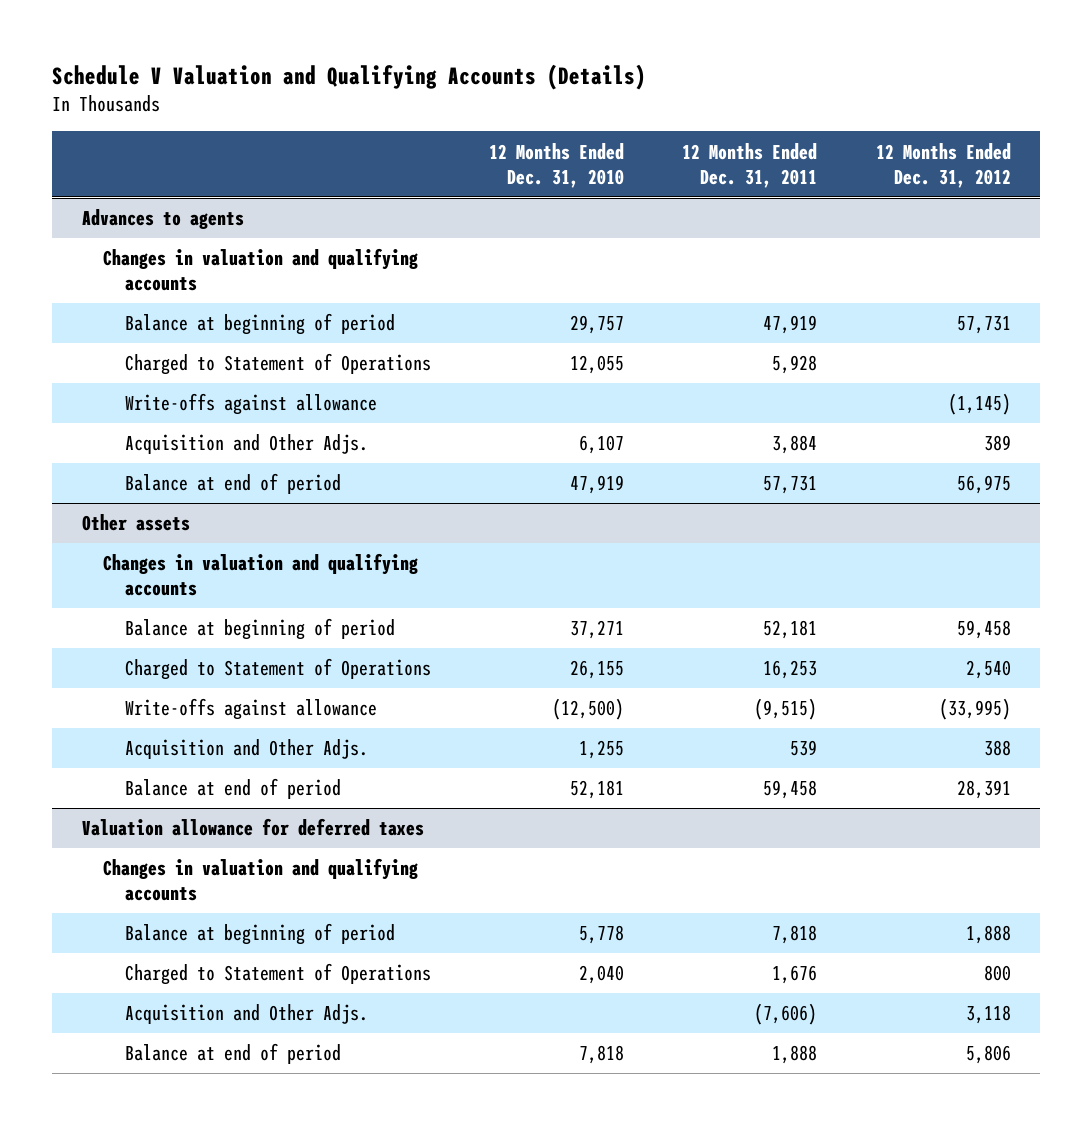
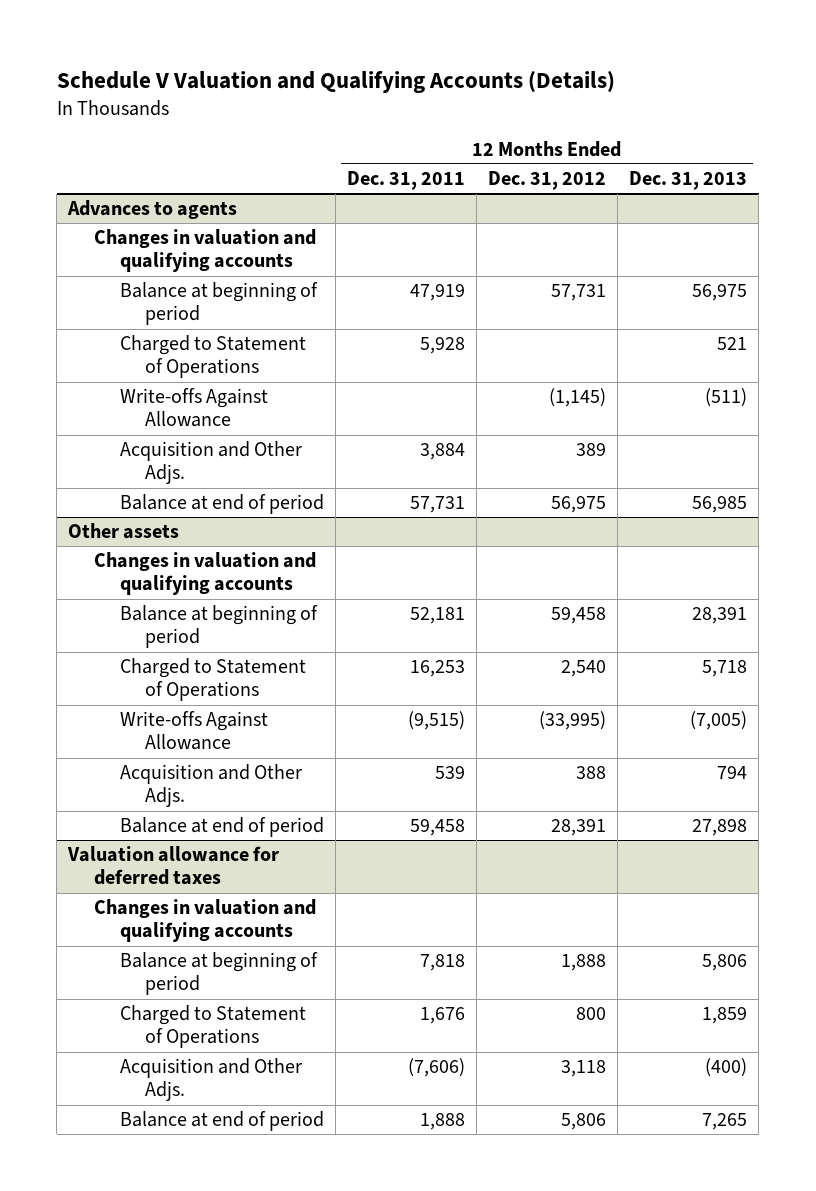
- | 12 Months Ended Dec. 31, 2010 | 12 Months Ended Dec. 31, 2011 | 12 Months Ended Dec. 31, 2012
+ | 12 Months Ended Dec. 31, 2011 | 12 Months Ended Dec. 31, 2012 | 12 Months Ended Dec. 31, 2013
@ Advances to agents
- Write-offs against allowance | | | (1,145)
+ Write-offs Against Allowance | | (1,145) | (511)
@ Other assets
- Write-offs against allowance | (12,500) | (9,515) | (33,995)
+ Write-offs Against Allowance | (9,515) | (33,995) | (7,005)

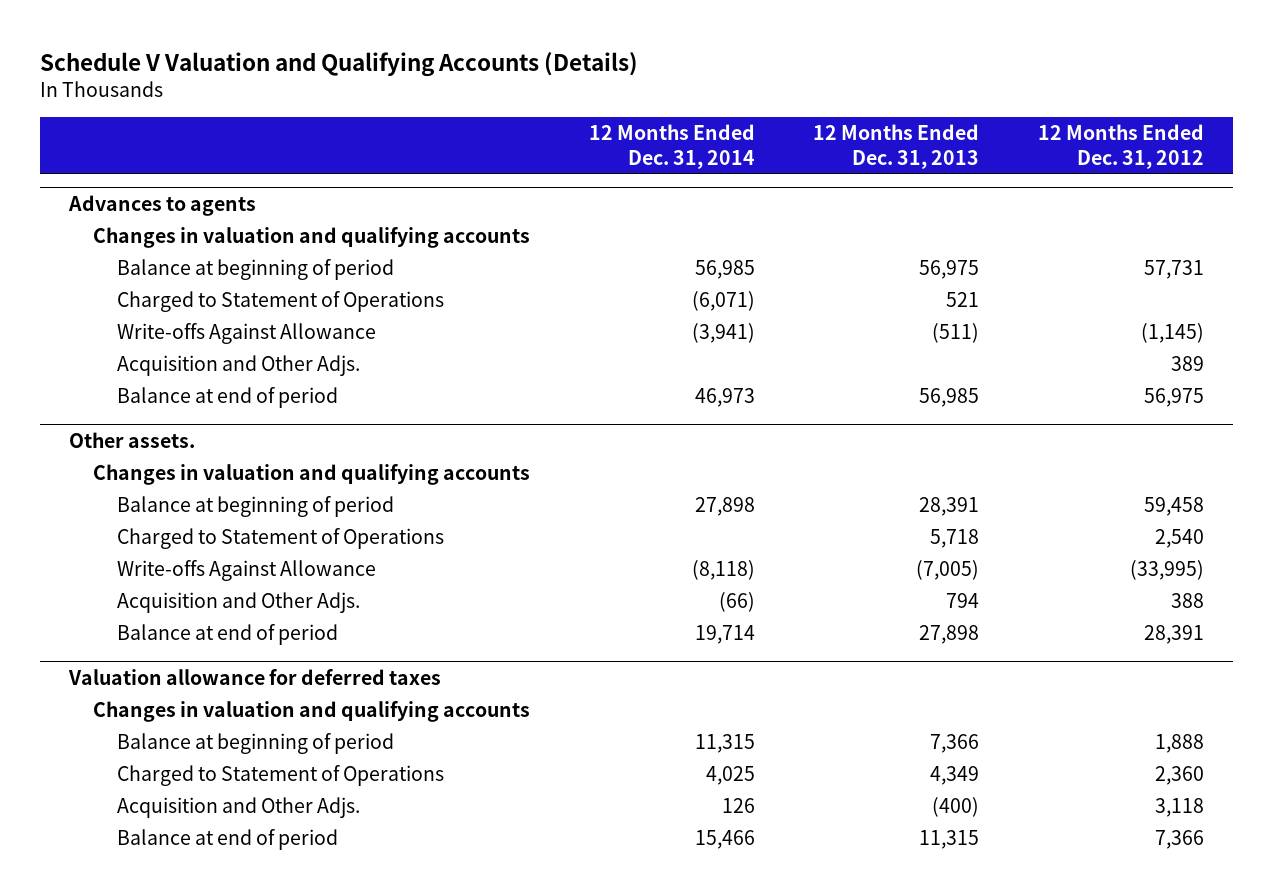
- | 12 Months Ended Dec. 31, 2011 | 12 Months Ended Dec. 31, 2012 | 12 Months Ended Dec. 31, 2013
+ | 12 Months Ended Dec. 31, 2014 | 12 Months Ended Dec. 31, 2013 | 12 Months Ended Dec. 31, 2012
- Other assets
+ Other assets.
@ Valuation allowance for deferred taxes
- Balance at beginning of period | 7,818 | 1,888 | 5,806
- Charged to Statement of Operations | 1,676 | 800 | 1,859
+ Balance at beginning of period | 11,315 | 7,366 | 1,888
+ Charged to Statement of Operations | 4,025 | 4,349 | 2,360
- Balance at end of period | 1,888 | 5,806 | 7,265
+ Balance at end of period | 15,466 | 11,315 | 7,366

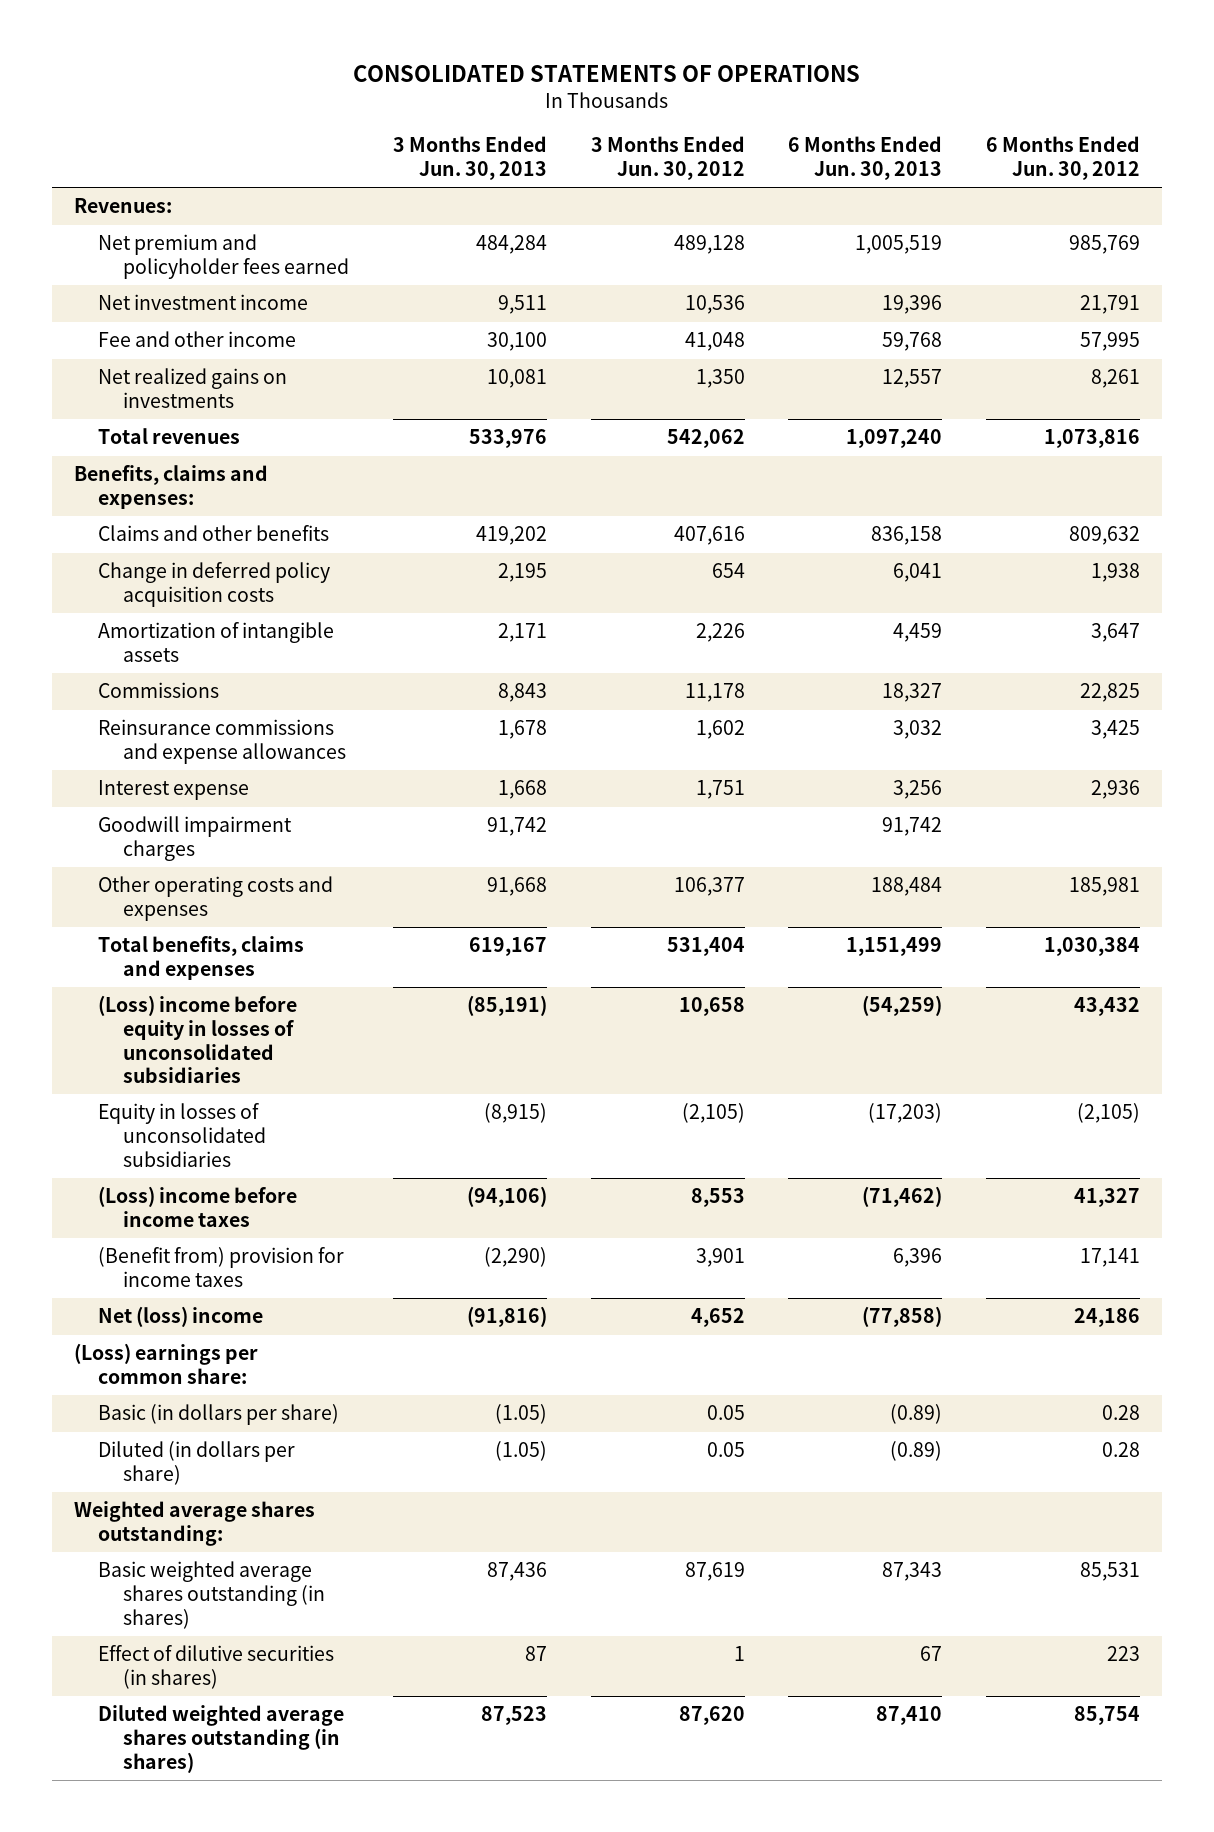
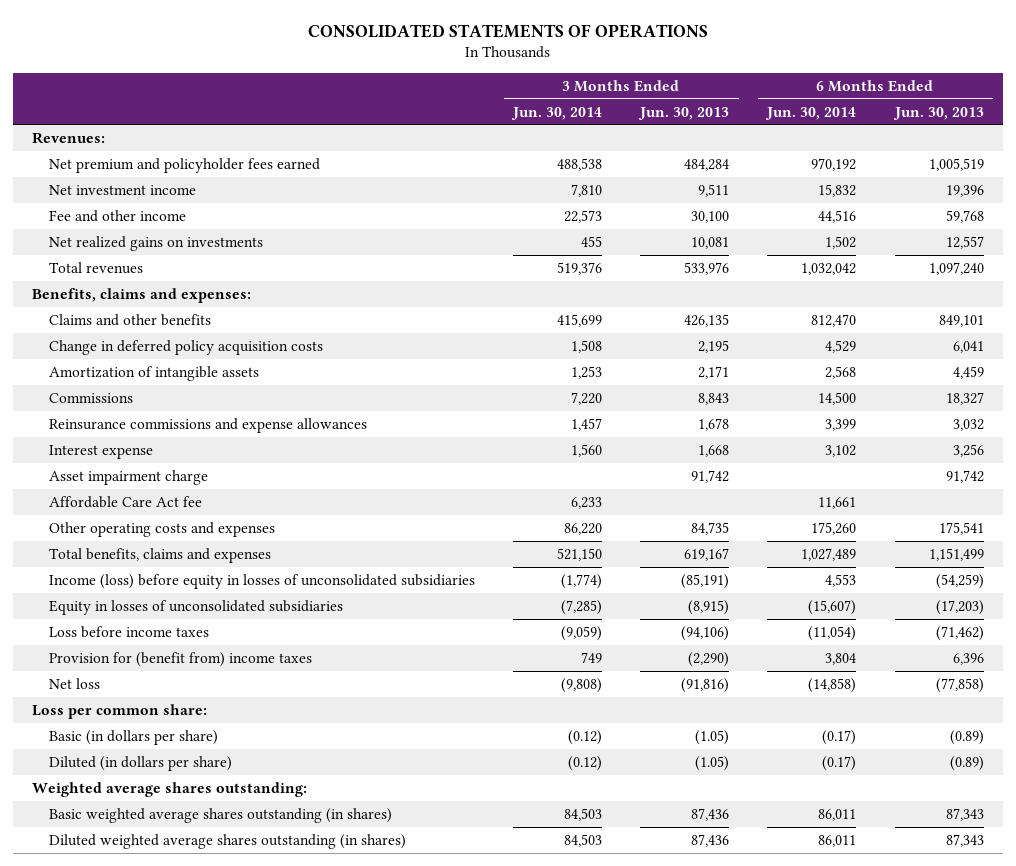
- | 3 Months Ended Jun. 30, 2013 | 3 Months Ended Jun. 30, 2012 | 6 Months Ended Jun. 30, 2013 | 6 Months Ended Jun. 30, 2012
+ | 3 Months Ended Jun. 30, 2014 | 3 Months Ended Jun. 30, 2013 | 6 Months Ended Jun. 30, 2014 | 6 Months Ended Jun. 30, 2013
- Claims and other benefits | 419,202 | 407,616 | 836,158 | 809,632
+ Claims and other benefits | 415,699 | 426,135 | 812,470 | 849,101
- Goodwill impairment charges | 91,742 | | 91,742 |
- Other operating costs and expenses | 91,668 | 106,377 | 188,484 | 185,981
+ Asset impairment charge | | 91,742 | | 91,742
+ Affordable Care Act fee | 6,233 | | 11,661 |
+ Other operating costs and expenses | 86,220 | 84,735 | 175,260 | 175,541
- (Loss) income before equity in losses of unconsolidated subsidiaries | (85,191) | 10,658 | (54,259) | 43,432
+ Income (loss) before equity in losses of unconsolidated subsidiaries | (1,774) | (85,191) | 4,553 | (54,259)
- (Loss) income before income taxes | (94,106) | 8,553 | (71,462) | 41,327
- (Benefit from) provision for income taxes | (2,290) | 3,901 | 6,396 | 17,141
- Net (loss) income | (91,816) | 4,652 | (77,858) | 24,186
- (Loss) earnings per common share:
+ Loss before income taxes | (9,059) | (94,106) | (11,054) | (71,462)
+ Provision for (benefit from) income taxes | 749 | (2,290) | 3,804 | 6,396
+ Net loss | (9,808) | (91,816) | (14,858) | (77,858)
+ Loss per common share:
- Effect of dilutive securities (in shares) | 87 | 1 | 67 | 223
- Diluted weighted average shares outstanding (in shares) | 87,523 | 87,620 | 87,410 | 85,754
+ Diluted weighted average shares outstanding (in shares) | 84,503 | 87,436 | 86,011 | 87,343

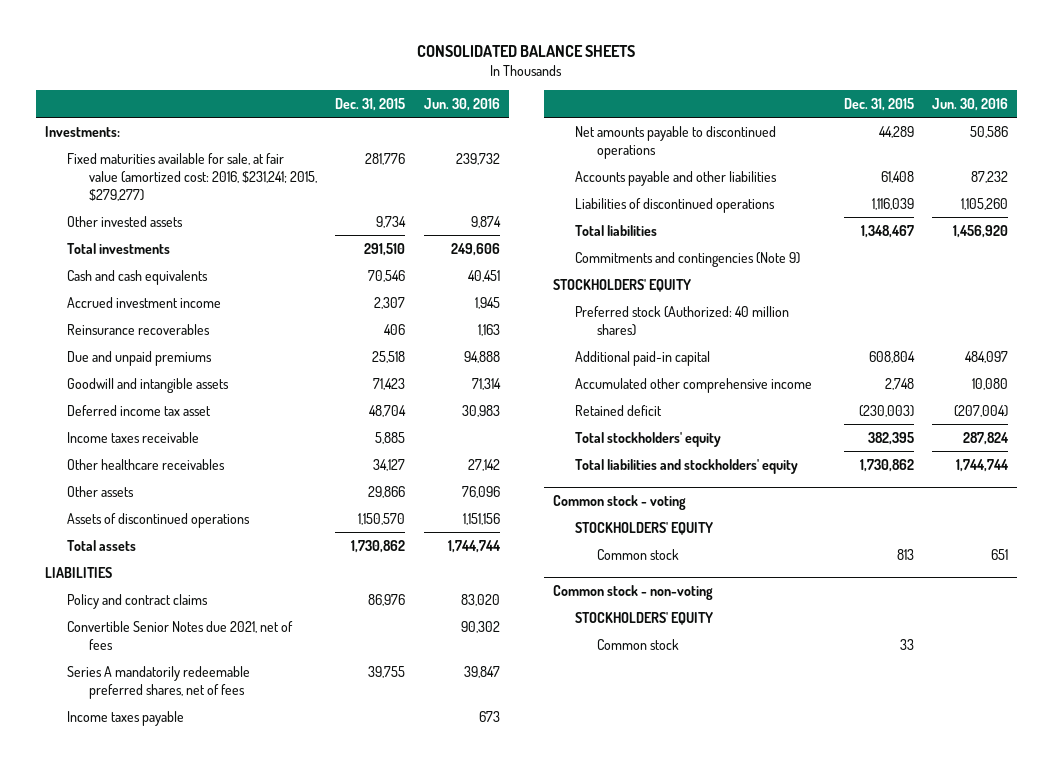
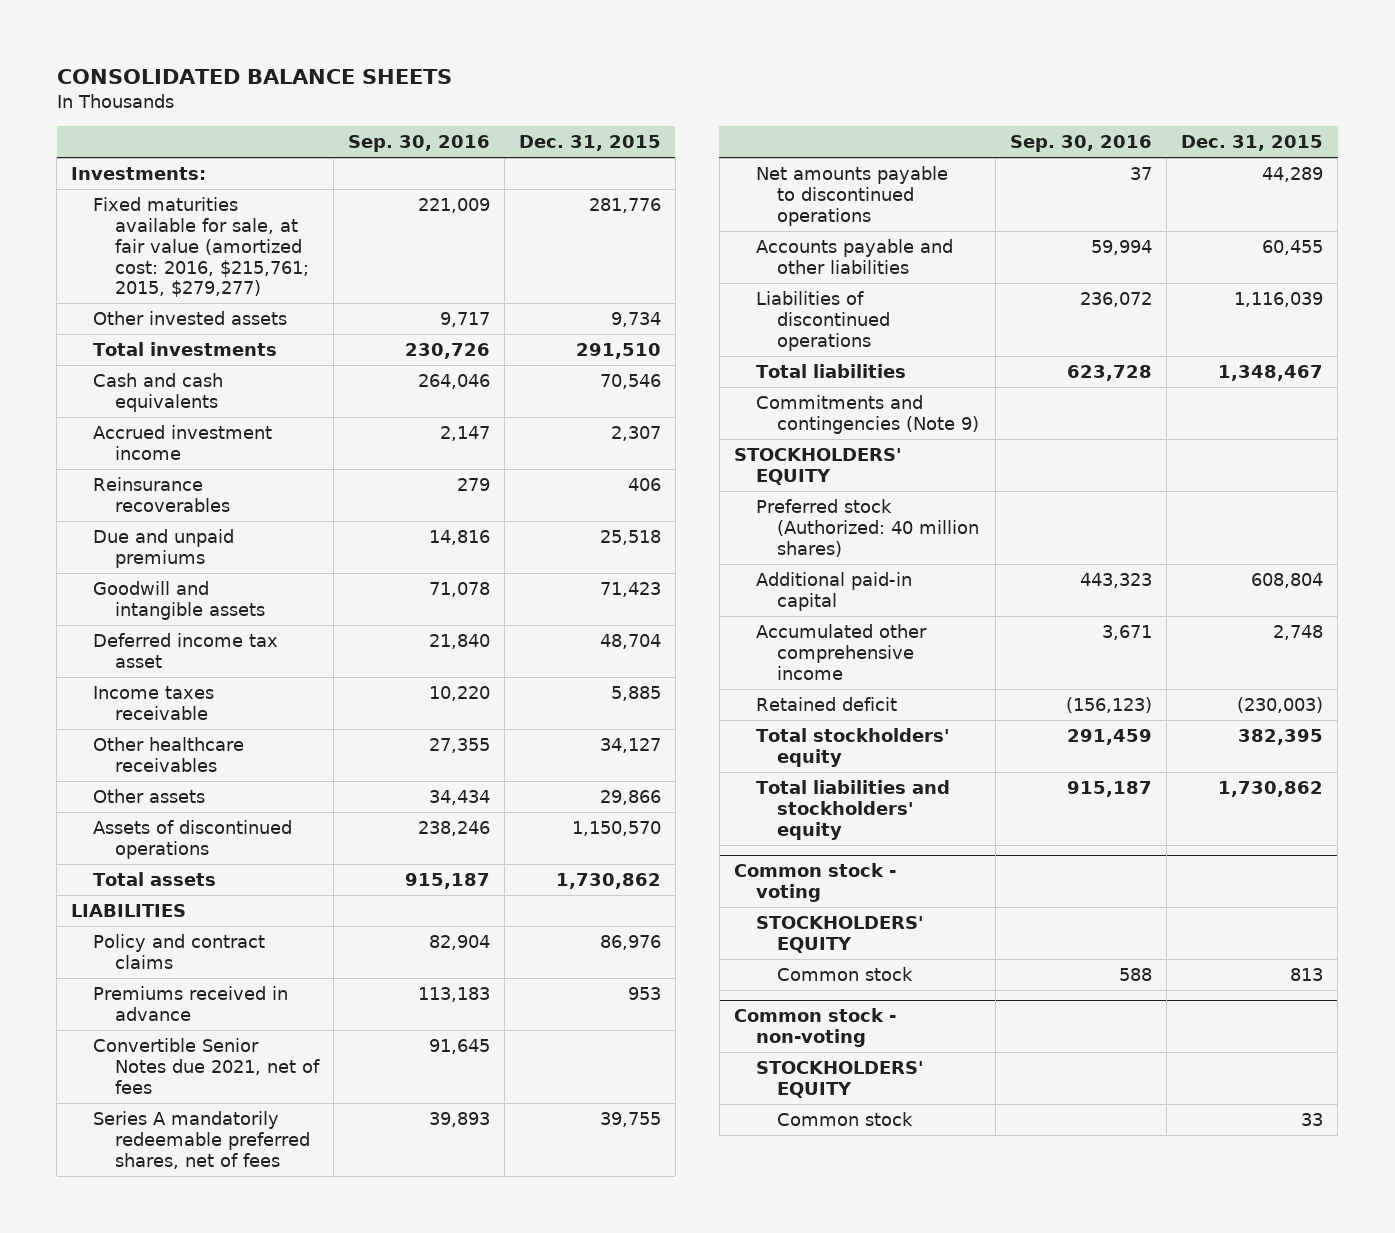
- | Dec. 31, 2015 | Jun. 30, 2016
+ | Sep. 30, 2016 | Dec. 31, 2015
- Fixed maturities available for sale, at fair value (amortized cost: 2016, $231,241; 2015, $279,277) | 281,776 | 239,732
+ Fixed maturities available for sale, at fair value (amortized cost: 2016, $215,761; 2015, $279,277) | 221,009 | 281,776
+ Premiums received in advance | 113,183 | 953
- Income taxes payable | | 673
- Accounts payable and other liabilities | 61,408 | 87,232
+ Accounts payable and other liabilities | 59,994 | 60,455

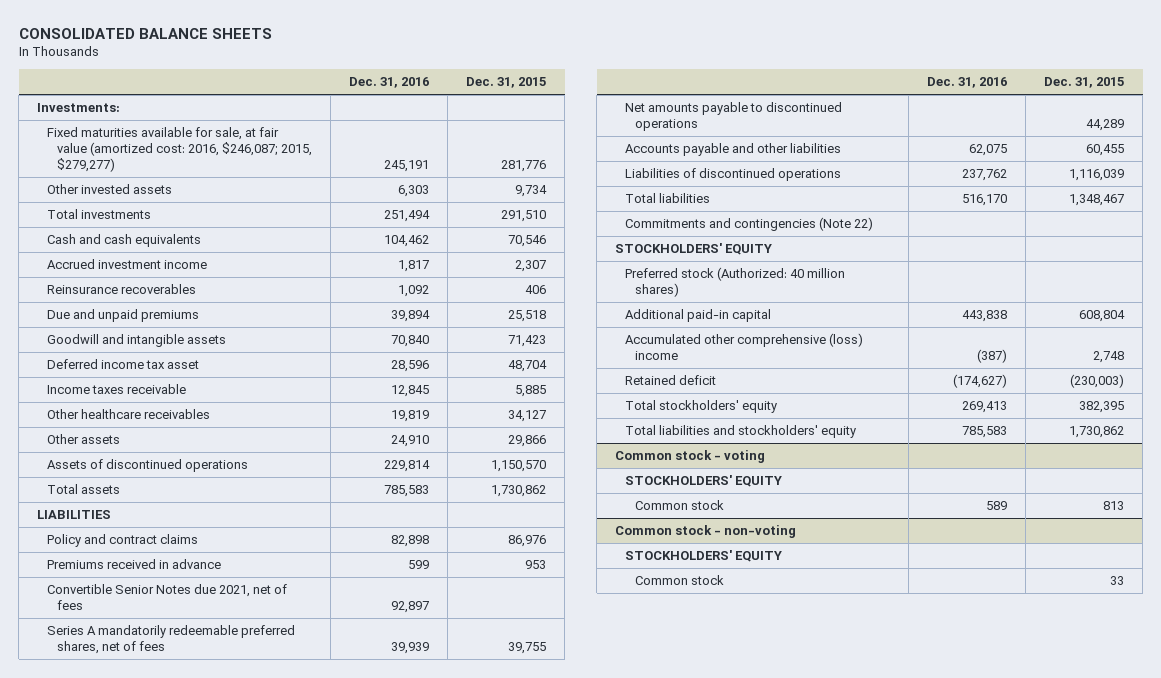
- | Sep. 30, 2016 | Dec. 31, 2015
+ | Dec. 31, 2016 | Dec. 31, 2015
- Fixed maturities available for sale, at fair value (amortized cost: 2016, $215,761; 2015, $279,277) | 221,009 | 281,776
+ Fixed maturities available for sale, at fair value (amortized cost: 2016, $246,087; 2015, $279,277) | 245,191 | 281,776
- Commitments and contingencies (Note 9)
+ Commitments and contingencies (Note 22)
- Accumulated other comprehensive income | 3,671 | 2,748
+ Accumulated other comprehensive (loss) income | (387) | 2,748

